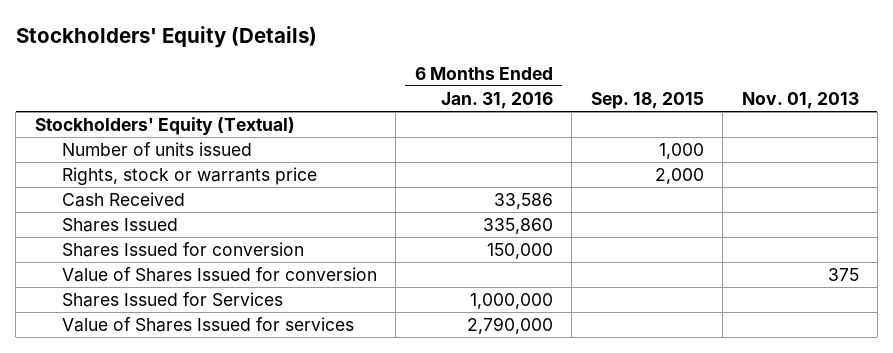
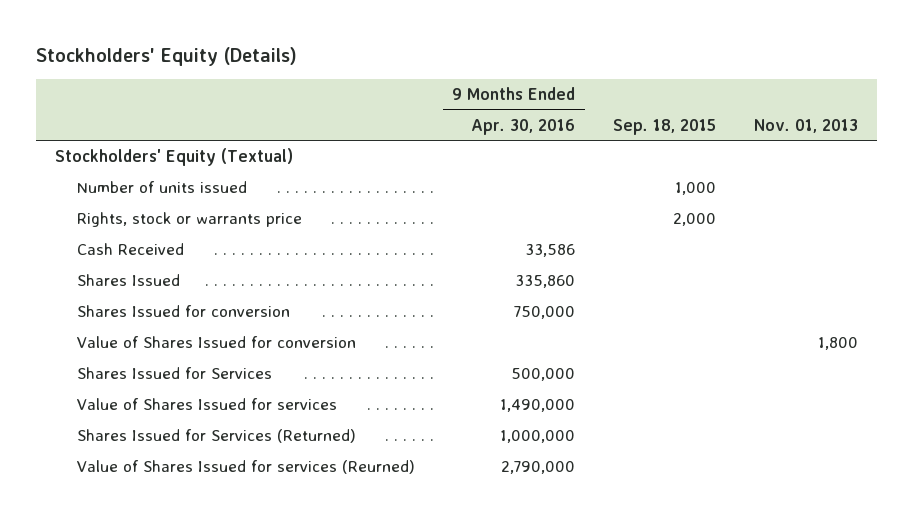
- | 6 Months Ended Jan. 31, 2016 | Sep. 18, 2015 | Nov. 01, 2013
+ | 9 Months Ended Apr. 30, 2016 | Sep. 18, 2015 | Nov. 01, 2013
- Value of Shares Issued for conversion | | | 375
+ Value of Shares Issued for conversion | | | 1,800
+ Shares Issued for Services (Returned) | 1,000,000 | |
+ Value of Shares Issued for services (Reurned) | 2,790,000 | |

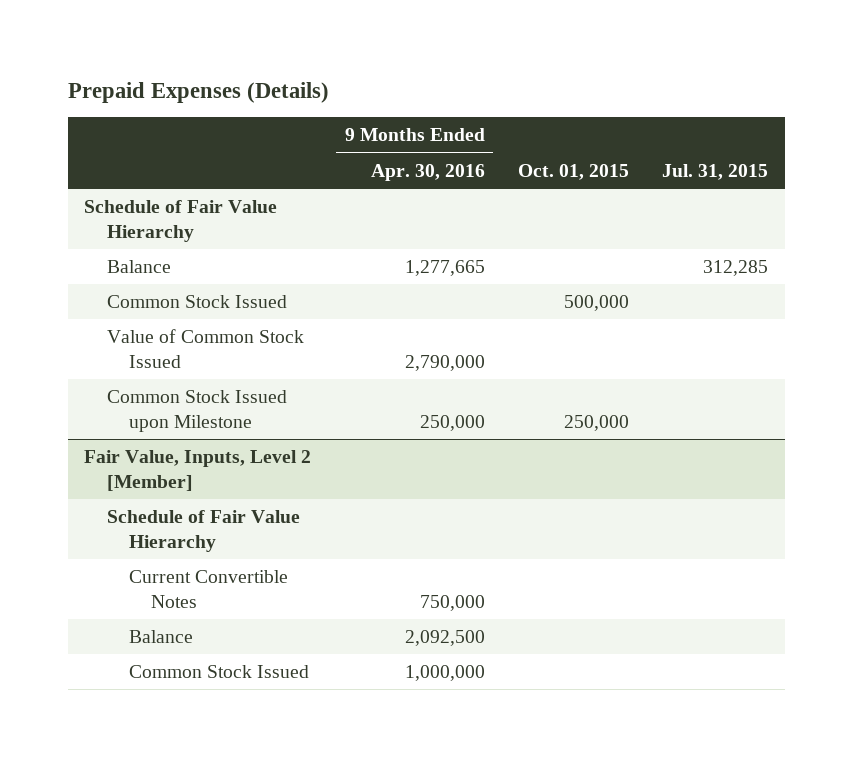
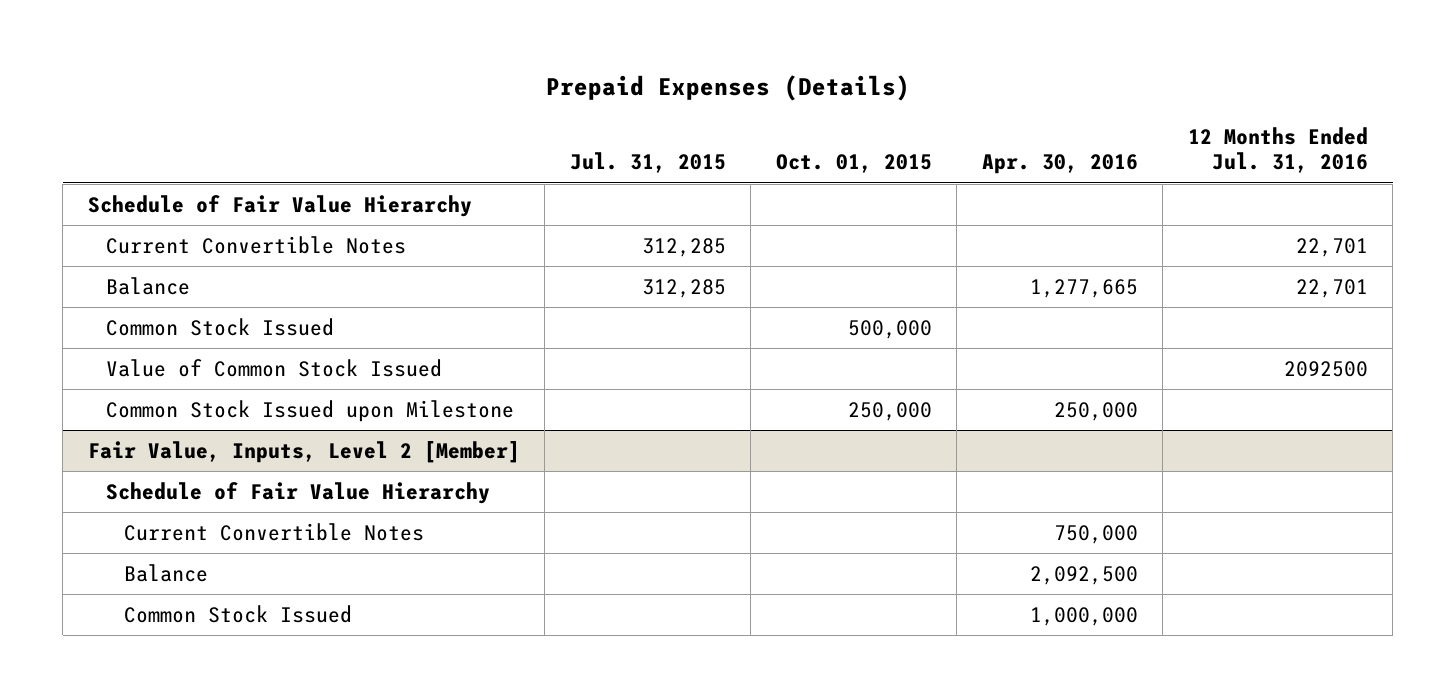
- | 9 Months Ended Apr. 30, 2016 | Oct. 01, 2015 | Jul. 31, 2015
+ | Jul. 31, 2015 | Oct. 01, 2015 | Apr. 30, 2016 | 12 Months Ended Jul. 31, 2016
+ Current Convertible Notes | 312,285 | | | 22,701

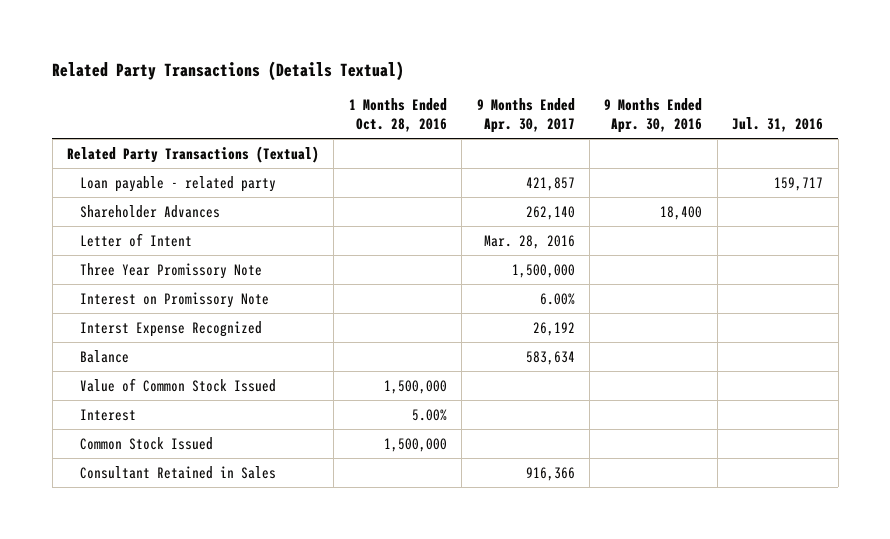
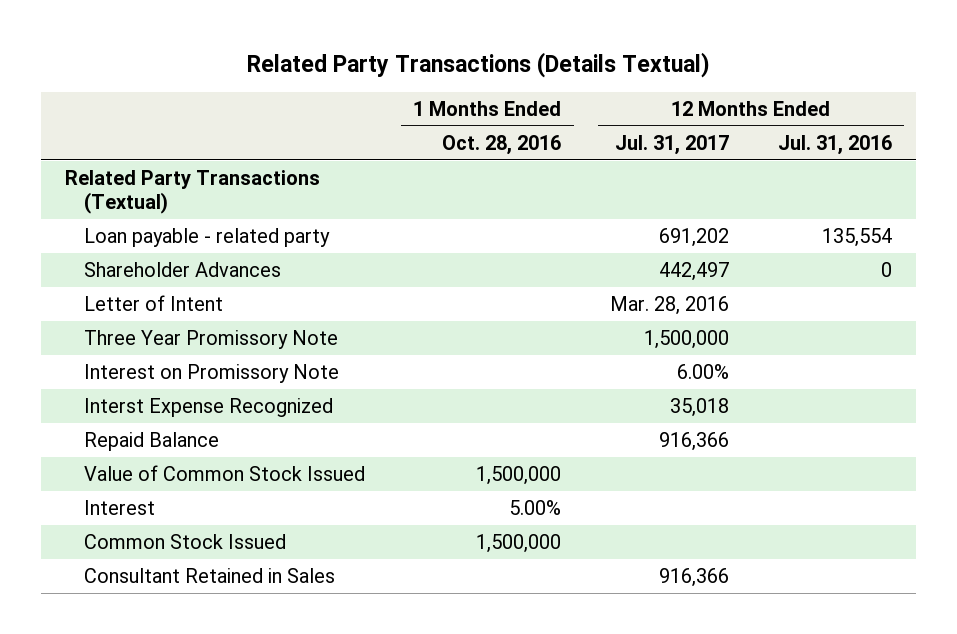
- | 1 Months Ended Oct. 28, 2016 | 9 Months Ended Apr. 30, 2017 | 9 Months Ended Apr. 30, 2016 | Jul. 31, 2016
+ | 1 Months Ended Oct. 28, 2016 | 12 Months Ended Jul. 31, 2017 | 12 Months Ended Jul. 31, 2016
- Balance | | 583,634 | |
+ Repaid Balance | | 916,366 |

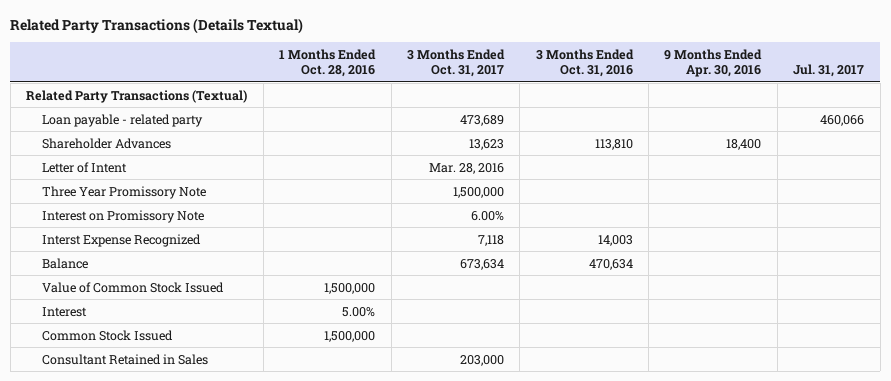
- | 1 Months Ended Oct. 28, 2016 | 12 Months Ended Jul. 31, 2017 | 12 Months Ended Jul. 31, 2016
+ | 1 Months Ended Oct. 28, 2016 | 3 Months Ended Oct. 31, 2017 | 3 Months Ended Oct. 31, 2016 | 9 Months Ended Apr. 30, 2016 | Jul. 31, 2017
- Repaid Balance | | 916,366 |
+ Balance | | 673,634 | 470,634 | |

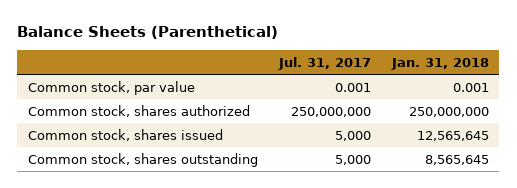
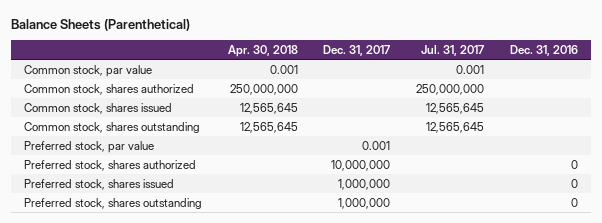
- | Jul. 31, 2017 | Jan. 31, 2018
+ | Apr. 30, 2018 | Dec. 31, 2017 | Jul. 31, 2017 | Dec. 31, 2016
- Common stock, shares issued | 5,000 | 12,565,645
- Common stock, shares outstanding | 5,000 | 8,565,645
+ Common stock, shares issued | 12,565,645 | | 12,565,645 |
+ Common stock, shares outstanding | 12,565,645 | | 12,565,645 |
+ Preferred stock, par value | | 0.001 | |
+ Preferred stock, shares authorized | | 10,000,000 | | 0
+ Preferred stock, shares issued | | 1,000,000 | | 0
+ Preferred stock, shares outstanding | | 1,000,000 | | 0

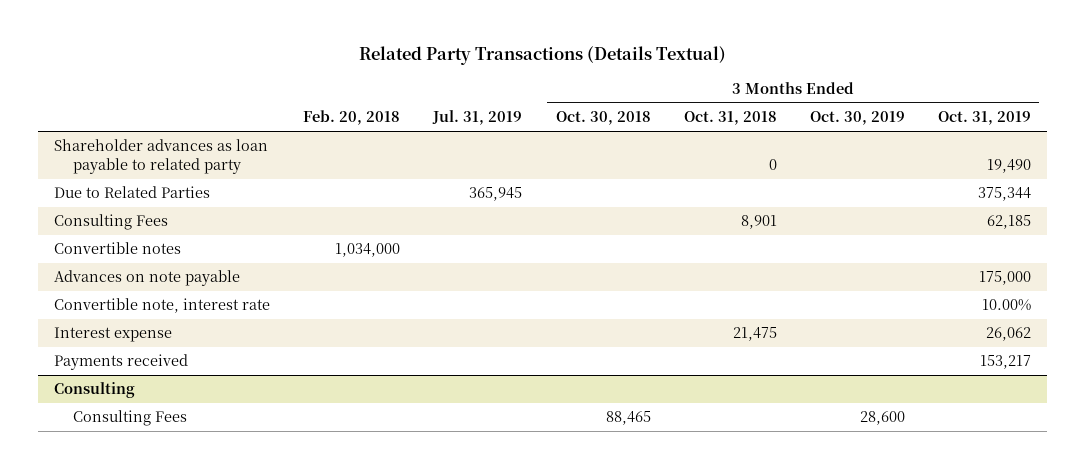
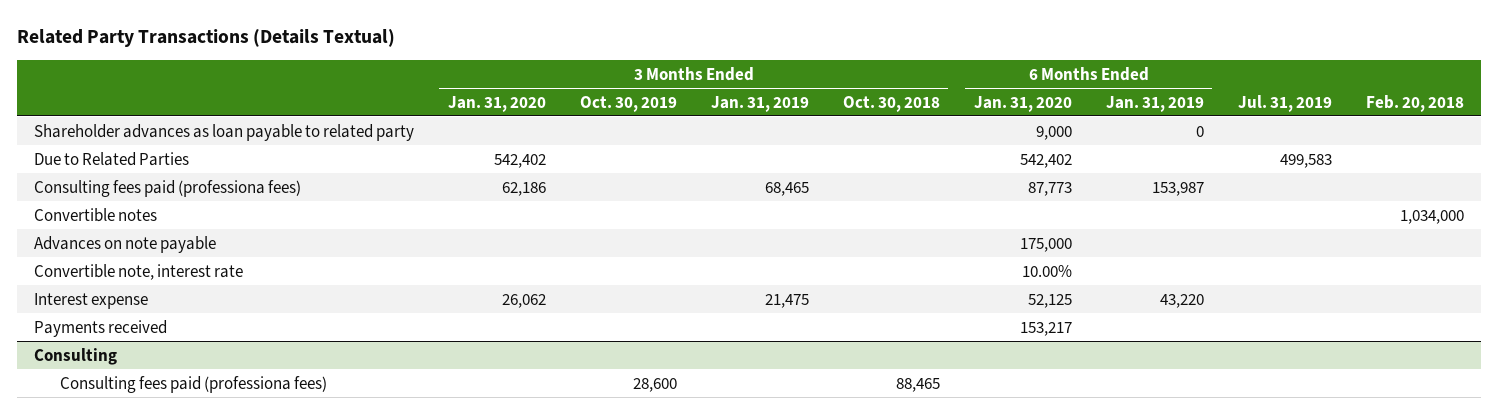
- | Feb. 20, 2018 | Jul. 31, 2019 | 3 Months Ended Oct. 30, 2018 | 3 Months Ended Oct. 31, 2018 | 3 Months Ended Oct. 30, 2019 | 3 Months Ended Oct. 31, 2019
+ | 3 Months Ended Jan. 31, 2020 | 3 Months Ended Oct. 30, 2019 | 3 Months Ended Jan. 31, 2019 | 3 Months Ended Oct. 30, 2018 | 6 Months Ended Jan. 31, 2020 | 6 Months Ended Jan. 31, 2019 | Jul. 31, 2019 | Feb. 20, 2018
- Due to Related Parties | | 365,945 | | | | 375,344
- Consulting Fees | | | | 8,901 | | 62,185
+ Due to Related Parties | 542,402 | | | | 542,402 | | 499,583 |
+ Consulting fees paid (professiona fees) | 62,186 | | 68,465 | | 87,773 | 153,987 | |
@ Consulting
- Consulting Fees | | | 88,465 | | 28,600 |
+ Consulting fees paid (professiona fees) | | 28,600 | | 88,465 | | | |

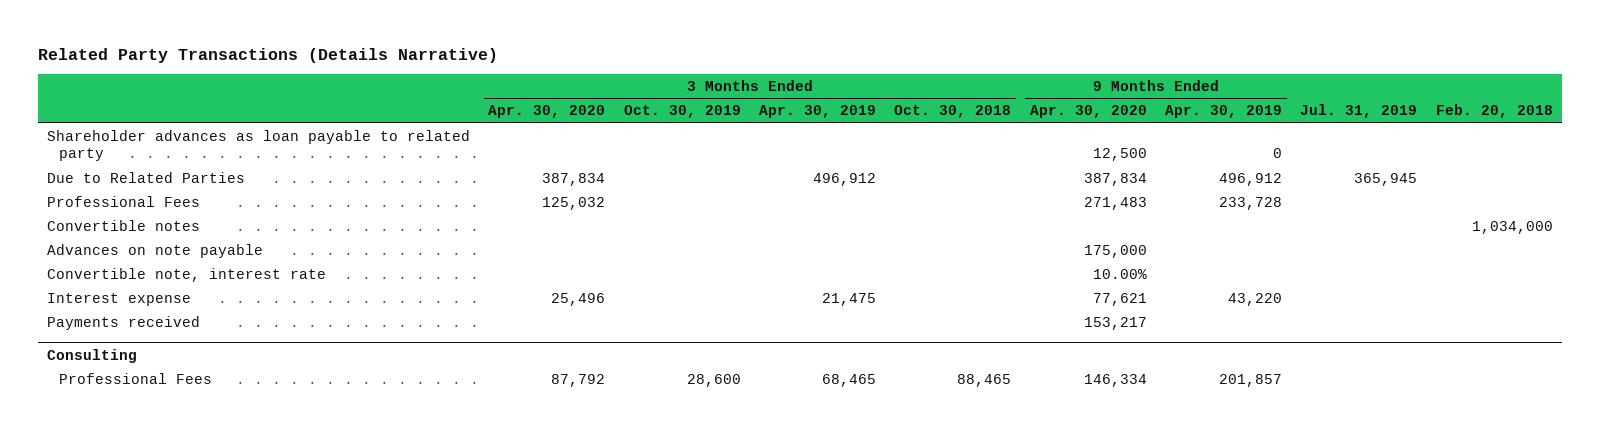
- Related Party Transactions (Details Textual)
+ Related Party Transactions (Details Narrative)
- | 3 Months Ended Jan. 31, 2020 | 3 Months Ended Oct. 30, 2019 | 3 Months Ended Jan. 31, 2019 | 3 Months Ended Oct. 30, 2018 | 6 Months Ended Jan. 31, 2020 | 6 Months Ended Jan. 31, 2019 | Jul. 31, 2019 | Feb. 20, 2018
+ | 3 Months Ended Apr. 30, 2020 | 3 Months Ended Oct. 30, 2019 | 3 Months Ended Apr. 30, 2019 | 3 Months Ended Oct. 30, 2018 | 9 Months Ended Apr. 30, 2020 | 9 Months Ended Apr. 30, 2019 | Jul. 31, 2019 | Feb. 20, 2018
- Due to Related Parties | 542,402 | | | | 542,402 | | 499,583 |
- Consulting fees paid (professiona fees) | 62,186 | | 68,465 | | 87,773 | 153,987 | |
+ Due to Related Parties | 387,834 | | 496,912 | | 387,834 | 496,912 | 365,945 |
+ Professional Fees | 125,032 | | | | 271,483 | 233,728 | |
@ Consulting
- Consulting fees paid (professiona fees) | | 28,600 | | 88,465 | | | |
+ Professional Fees | 87,792 | 28,600 | 68,465 | 88,465 | 146,334 | 201,857 | |

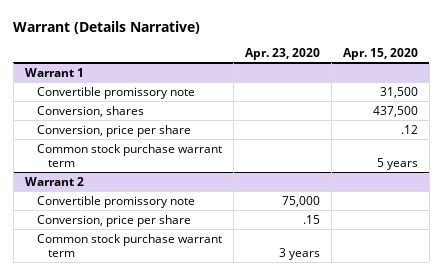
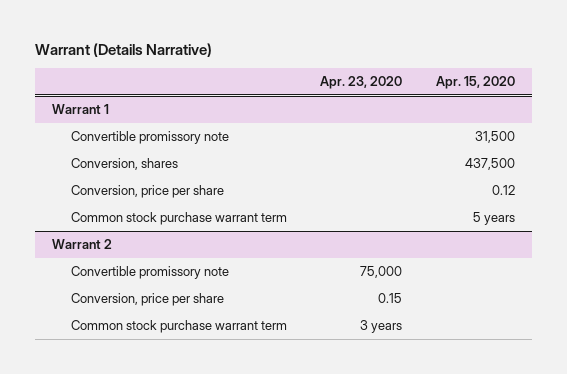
@ Warrant 1
- Conversion, price per share | | .12
+ Conversion, price per share | | 0.12
@ Warrant 2
- Conversion, price per share | .15 |
+ Conversion, price per share | 0.15 |

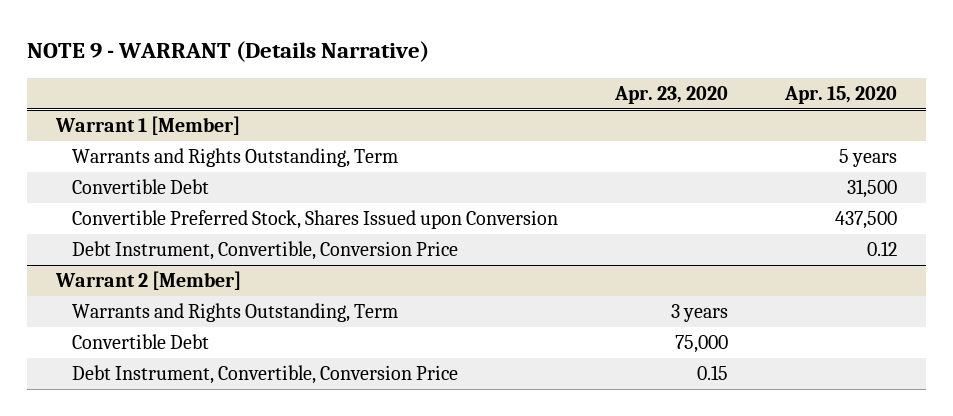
- Warrant (Details Narrative)
+ NOTE 9 - WARRANT (Details Narrative)
- Warrant 1
- Convertible promissory note | | 31,500
- Conversion, shares | | 437,500
- Conversion, price per share | | 0.12
- Common stock purchase warrant term | | 5 years
- Warrant 2
- Convertible promissory note | 75,000 |
- Conversion, price per share | 0.15 |
- Common stock purchase warrant term | 3 years |
+ Warrant 1 [Member]
+ Warrants and Rights Outstanding, Term | | 5 years
+ Convertible Debt | | 31,500
+ Convertible Preferred Stock, Shares Issued upon Conversion | | 437,500
+ Debt Instrument, Convertible, Conversion Price | | 0.12
+ Warrant 2 [Member]
+ Warrants and Rights Outstanding, Term | 3 years |
+ Convertible Debt | 75,000 |
+ Debt Instrument, Convertible, Conversion Price | 0.15 |

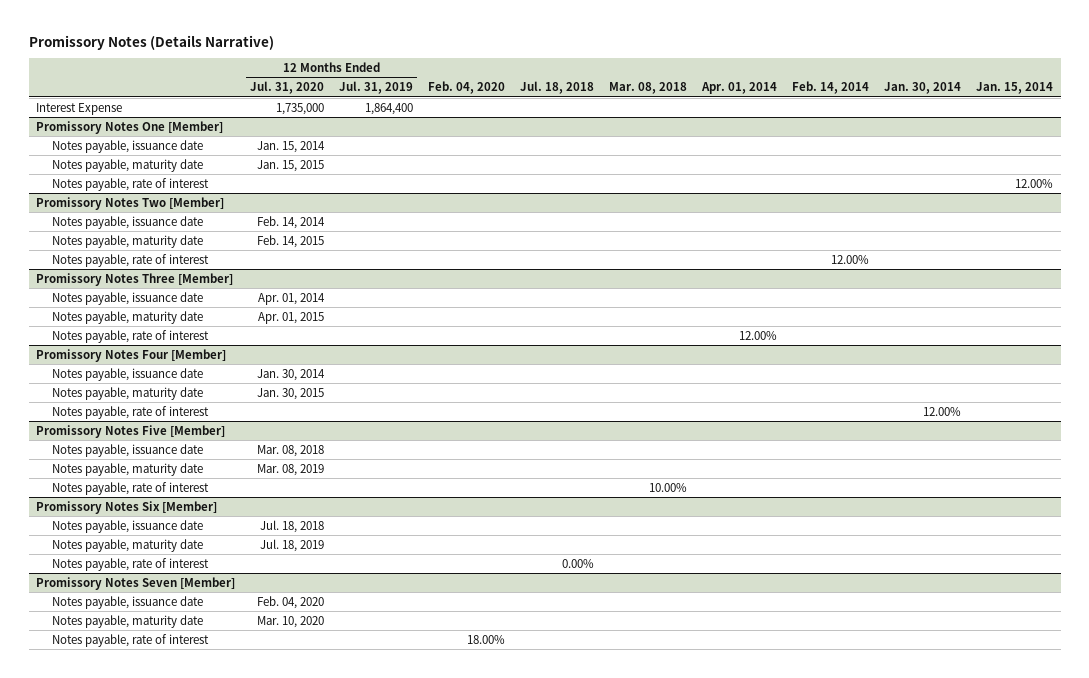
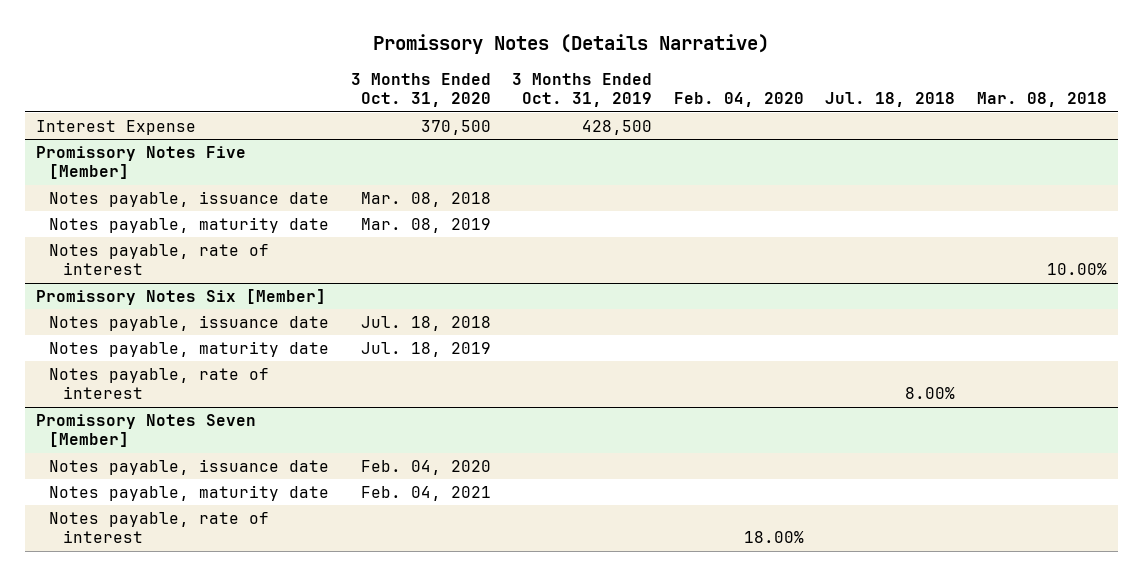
- | 12 Months Ended Jul. 31, 2020 | 12 Months Ended Jul. 31, 2019 | Feb. 04, 2020 | Jul. 18, 2018 | Mar. 08, 2018 | Apr. 01, 2014 | Feb. 14, 2014 | Jan. 30, 2014 | Jan. 15, 2014
+ | 3 Months Ended Oct. 31, 2020 | 3 Months Ended Oct. 31, 2019 | Feb. 04, 2020 | Jul. 18, 2018 | Mar. 08, 2018
- Promissory Notes One [Member]
- Notes payable, issuance date | Jan. 15, 2014 | | | | | | | |
- Notes payable, maturity date | Jan. 15, 2015 | | | | | | | |
- Notes payable, rate of interest | | | | | | | | | 12.00%
- Promissory Notes Two [Member]
- Notes payable, issuance date | Feb. 14, 2014 | | | | | | | |
- Notes payable, maturity date | Feb. 14, 2015 | | | | | | | |
- Notes payable, rate of interest | | | | | | | 12.00% | |
- Promissory Notes Three [Member]
- Notes payable, issuance date | Apr. 01, 2014 | | | | | | | |
- Notes payable, maturity date | Apr. 01, 2015 | | | | | | | |
- Notes payable, rate of interest | | | | | | 12.00% | | |
- Promissory Notes Four [Member]
- Notes payable, issuance date | Jan. 30, 2014 | | | | | | | |
- Notes payable, maturity date | Jan. 30, 2015 | | | | | | | |
- Notes payable, rate of interest | | | | | | | | 12.00% |
@ Promissory Notes Six [Member]
- Notes payable, rate of interest | | | | 0.00% | | | | |
+ Notes payable, rate of interest | | | | 8.00% |

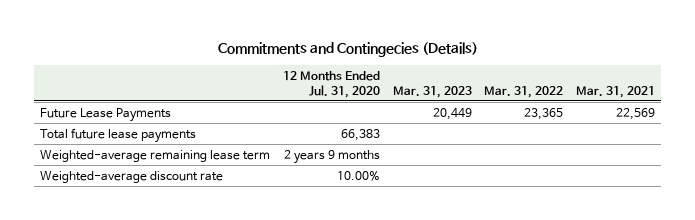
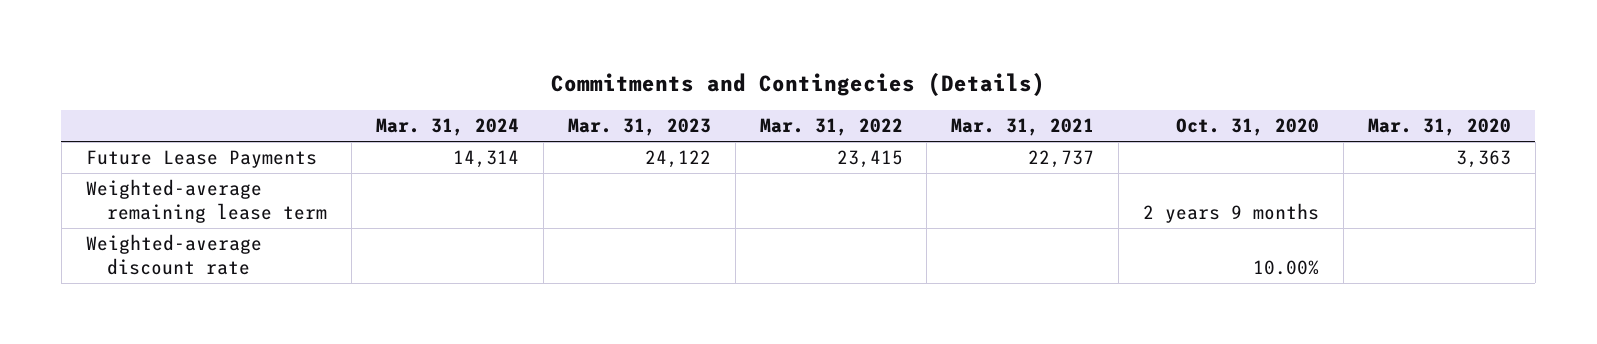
- | 12 Months Ended Jul. 31, 2020 | Mar. 31, 2023 | Mar. 31, 2022 | Mar. 31, 2021
+ | Mar. 31, 2024 | Mar. 31, 2023 | Mar. 31, 2022 | Mar. 31, 2021 | Oct. 31, 2020 | Mar. 31, 2020
- Future Lease Payments | | 20,449 | 23,365 | 22,569
- Total future lease payments | 66,383 | | |
+ Future Lease Payments | 14,314 | 24,122 | 23,415 | 22,737 | | 3,363

